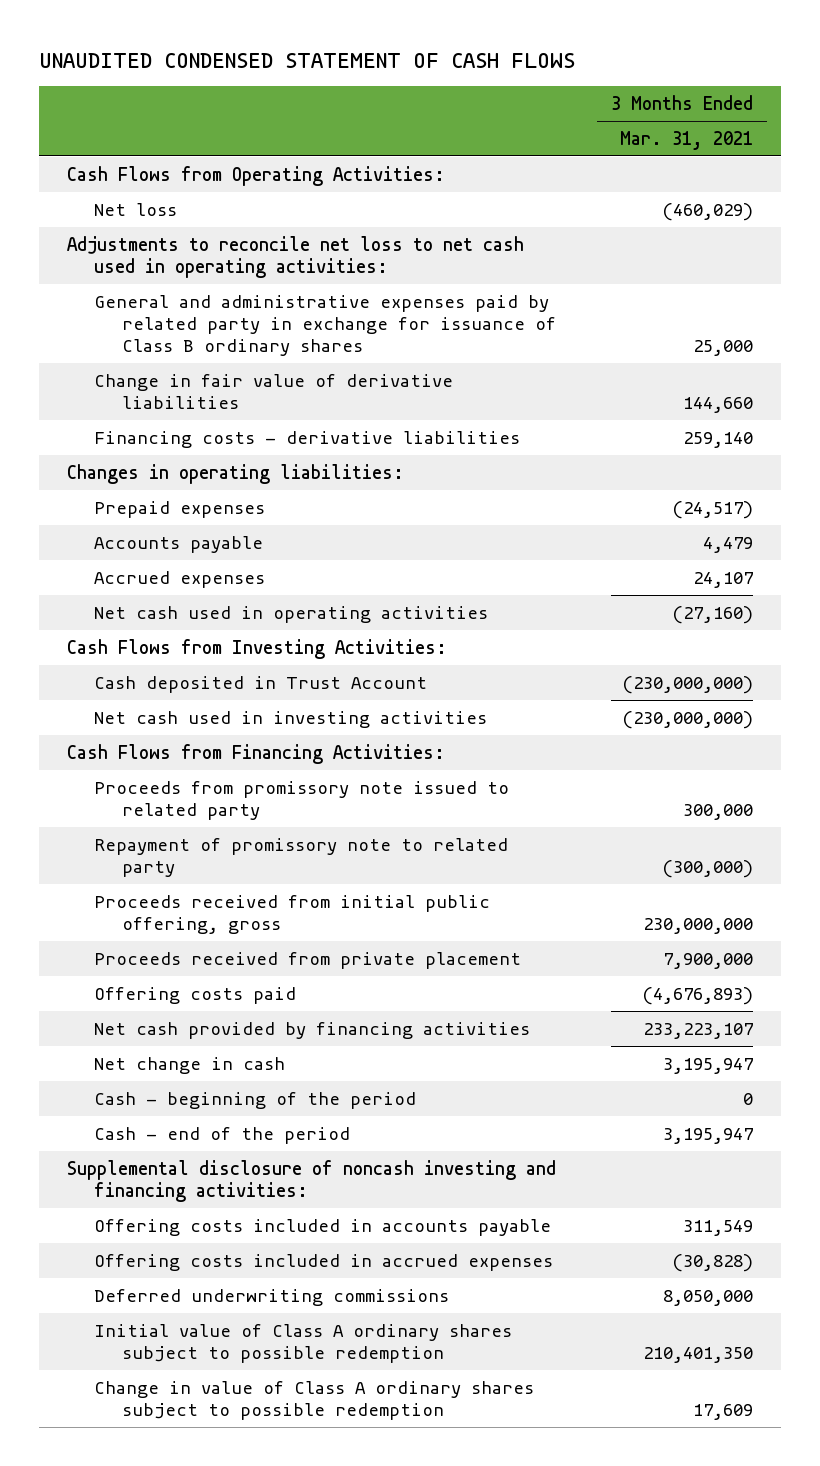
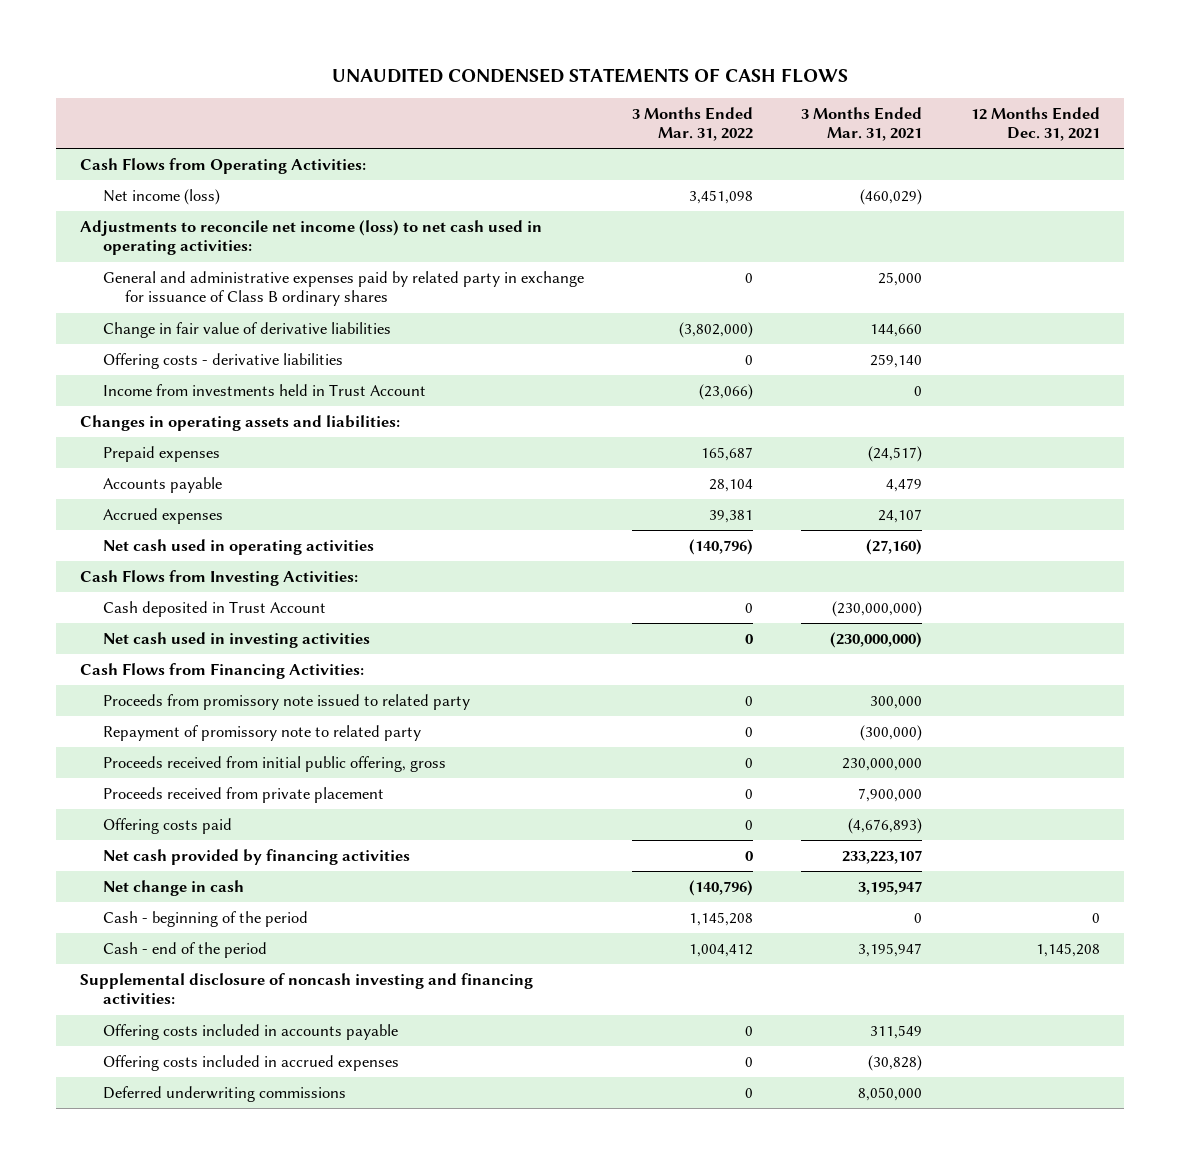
- UNAUDITED CONDENSED STATEMENT OF CASH FLOWS
+ UNAUDITED CONDENSED STATEMENTS OF CASH FLOWS
- | 3 Months Ended Mar. 31, 2021
+ | 3 Months Ended Mar. 31, 2022 | 3 Months Ended Mar. 31, 2021 | 12 Months Ended Dec. 31, 2021
- Net loss | (460,029)
- Adjustments to reconcile net loss to net cash used in operating activities:
+ Net income (loss) | 3,451,098 | (460,029) |
+ Adjustments to reconcile net income (loss) to net cash used in operating activities:
- Financing costs - derivative liabilities | 259,140
- Changes in operating liabilities:
+ Offering costs - derivative liabilities | 0 | 259,140 |
+ Income from investments held in Trust Account | (23,066) | 0 |
+ Changes in operating assets and liabilities:
- Initial value of Class A ordinary shares subject to possible redemption | 210,401,350
- Change in value of Class A ordinary shares subject to possible redemption | 17,609

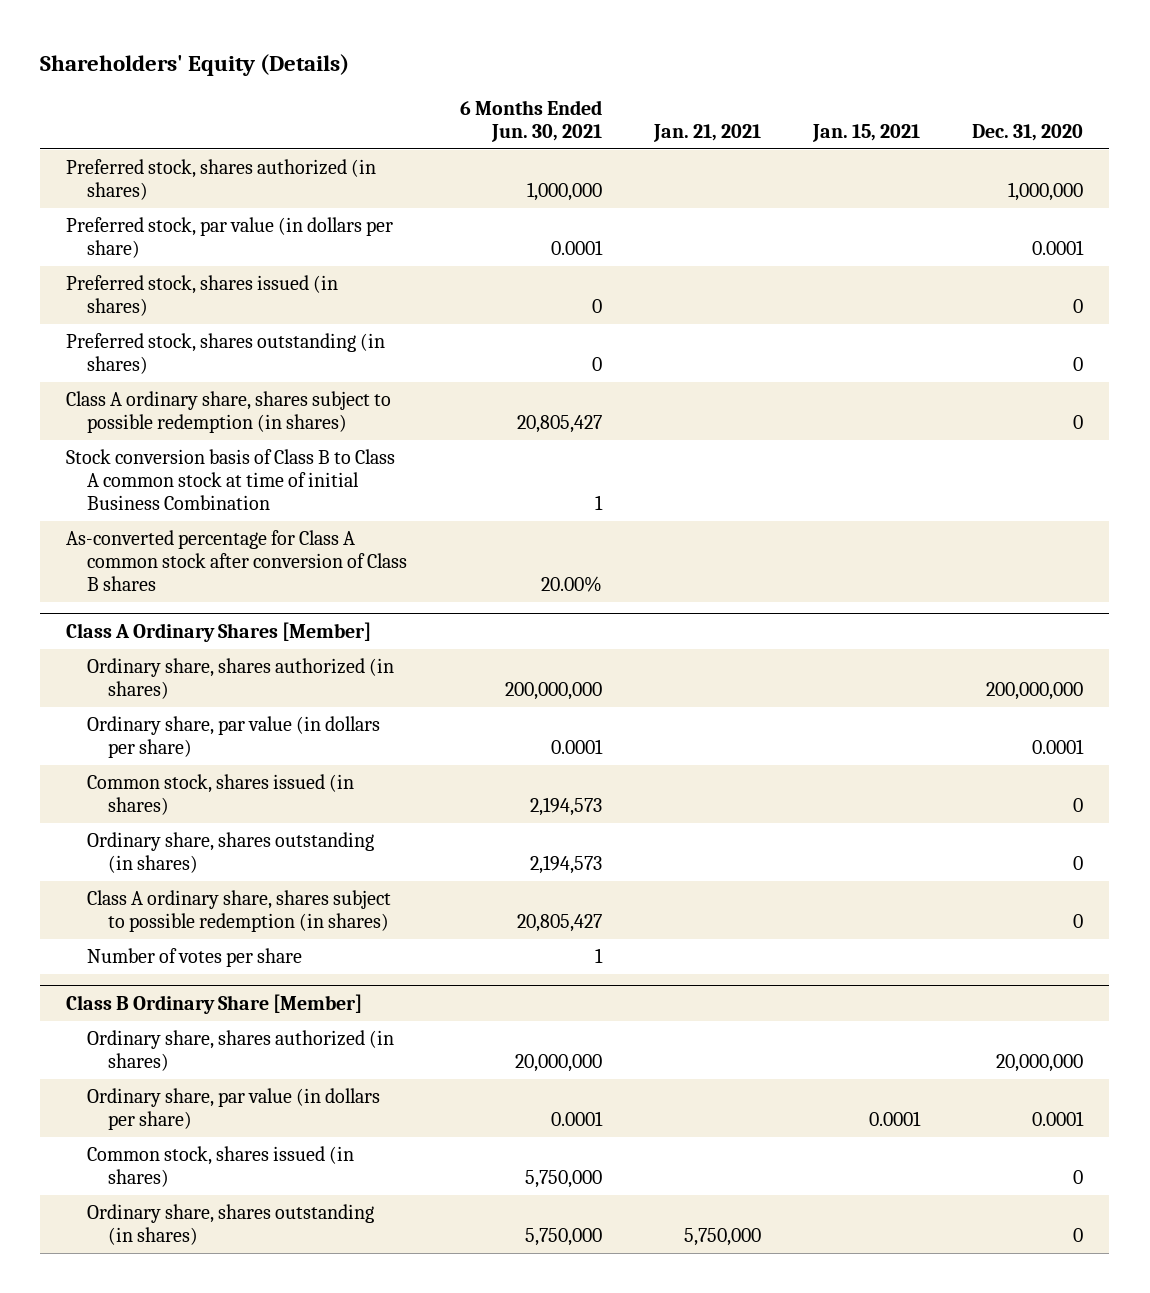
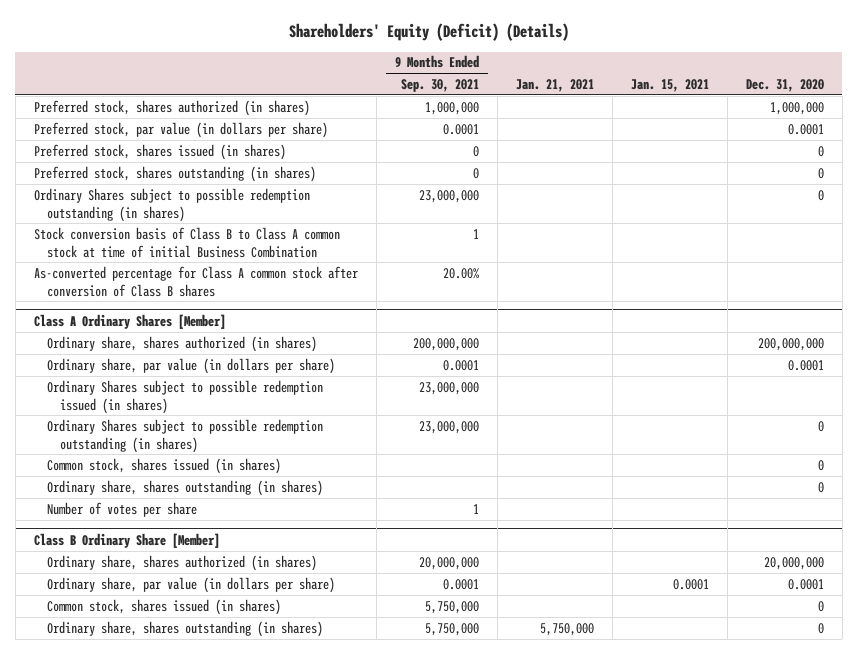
- Shareholders' Equity (Details)
+ Shareholders' Equity (Deficit) (Details)
- | 6 Months Ended Jun. 30, 2021 | Jan. 21, 2021 | Jan. 15, 2021 | Dec. 31, 2020
+ | 9 Months Ended Sep. 30, 2021 | Jan. 21, 2021 | Jan. 15, 2021 | Dec. 31, 2020
- Class A ordinary share, shares subject to possible redemption (in shares) | 20,805,427 | | | 0
+ Ordinary Shares subject to possible redemption outstanding (in shares) | 23,000,000 | | | 0
@ Class A Ordinary Shares [Member]
+ Ordinary Shares subject to possible redemption issued (in shares) | 23,000,000 | | |
+ Ordinary Shares subject to possible redemption outstanding (in shares) | 23,000,000 | | | 0
- Class A ordinary share, shares subject to possible redemption (in shares) | 20,805,427 | | | 0

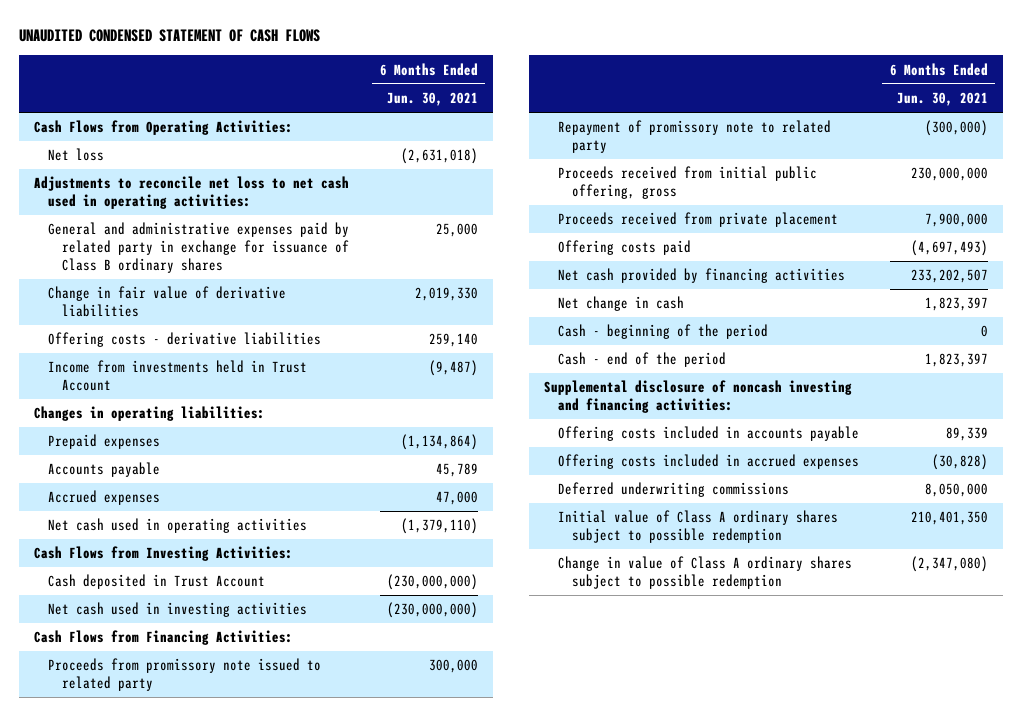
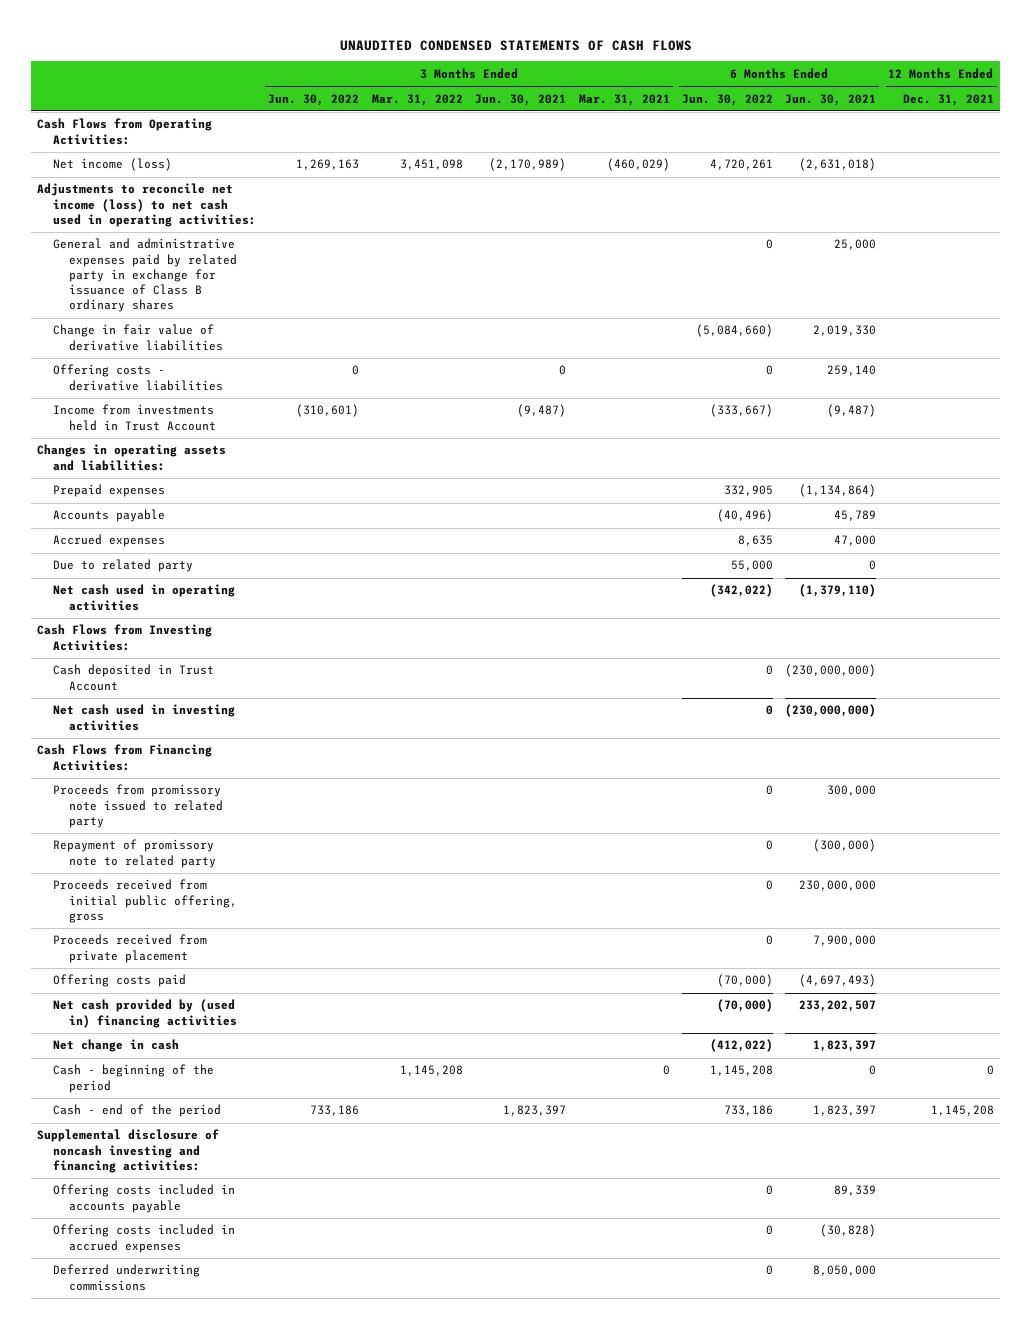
- UNAUDITED CONDENSED STATEMENT OF CASH FLOWS
+ UNAUDITED CONDENSED STATEMENTS OF CASH FLOWS
- | 6 Months Ended Jun. 30, 2021
+ | 3 Months Ended Jun. 30, 2022 | 3 Months Ended Mar. 31, 2022 | 3 Months Ended Jun. 30, 2021 | 3 Months Ended Mar. 31, 2021 | 6 Months Ended Jun. 30, 2022 | 6 Months Ended Jun. 30, 2021 | 12 Months Ended Dec. 31, 2021
- Net loss | (2,631,018)
- Adjustments to reconcile net loss to net cash used in operating activities:
+ Net income (loss) | 1,269,163 | 3,451,098 | (2,170,989) | (460,029) | 4,720,261 | (2,631,018) |
+ Adjustments to reconcile net income (loss) to net cash used in operating activities:
- Changes in operating liabilities:
+ Changes in operating assets and liabilities:
+ Due to related party | | | | | 55,000 | 0 |
- Net cash provided by financing activities | 233,202,507
+ Net cash provided by (used in) financing activities | | | | | (70,000) | 233,202,507 |
- Initial value of Class A ordinary shares subject to possible redemption | 210,401,350
- Change in value of Class A ordinary shares subject to possible redemption | (2,347,080)

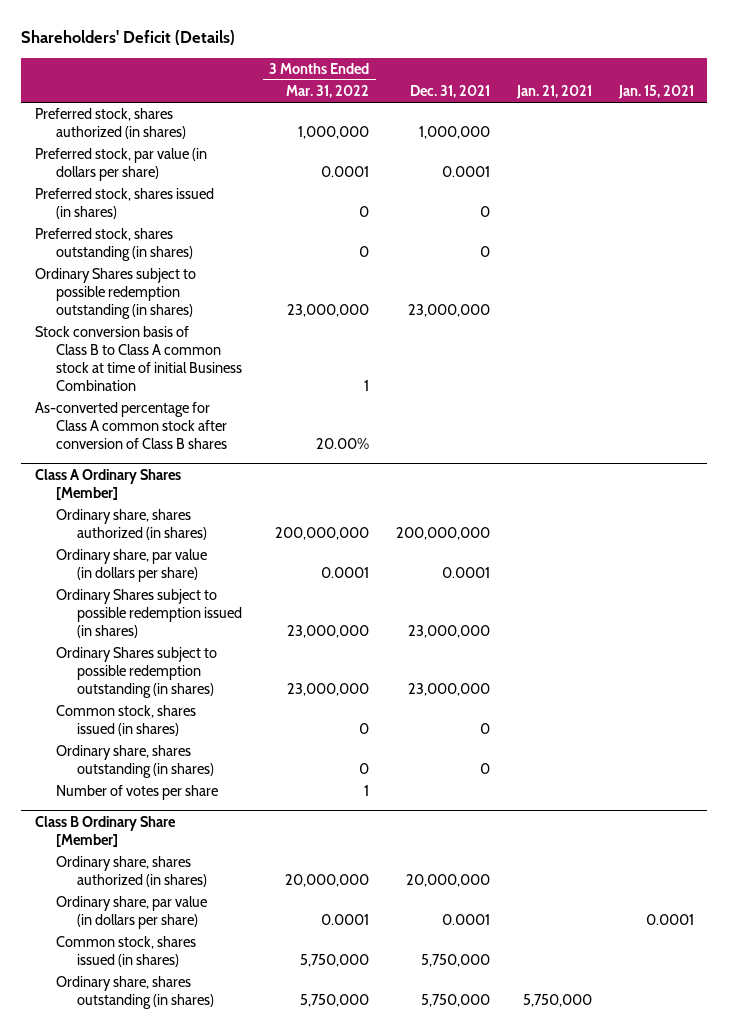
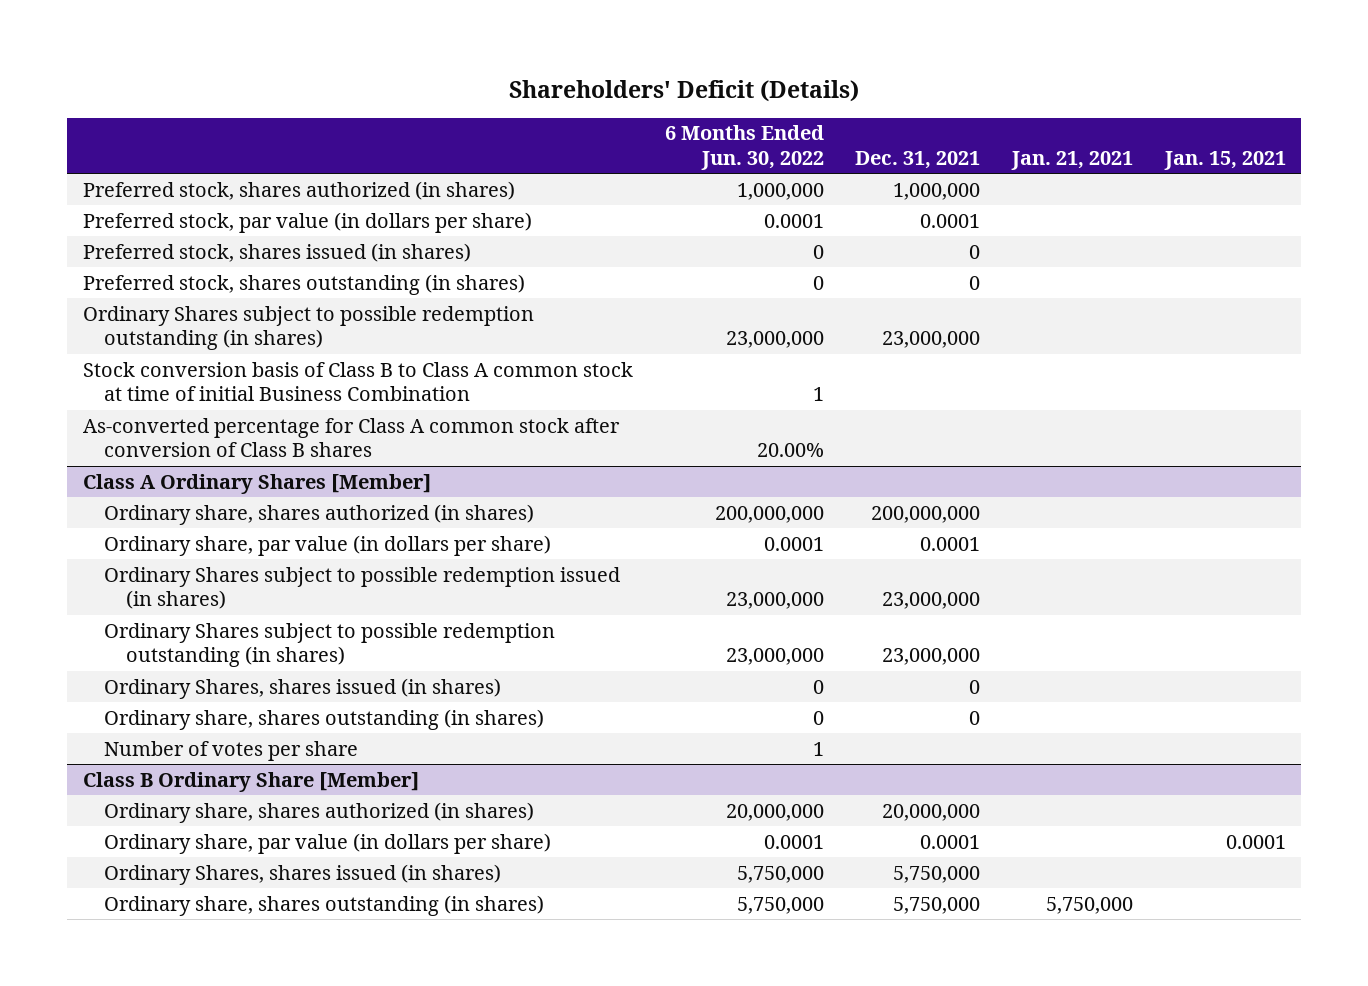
- | 3 Months Ended Mar. 31, 2022 | Dec. 31, 2021 | Jan. 21, 2021 | Jan. 15, 2021
+ | 6 Months Ended Jun. 30, 2022 | Dec. 31, 2021 | Jan. 21, 2021 | Jan. 15, 2021
@ Class A Ordinary Shares [Member]
- Common stock, shares issued (in shares) | 0 | 0 | |
+ Ordinary Shares, shares issued (in shares) | 0 | 0 | |
@ Class B Ordinary Share [Member]
- Common stock, shares issued (in shares) | 5,750,000 | 5,750,000 | |
+ Ordinary Shares, shares issued (in shares) | 5,750,000 | 5,750,000 | |

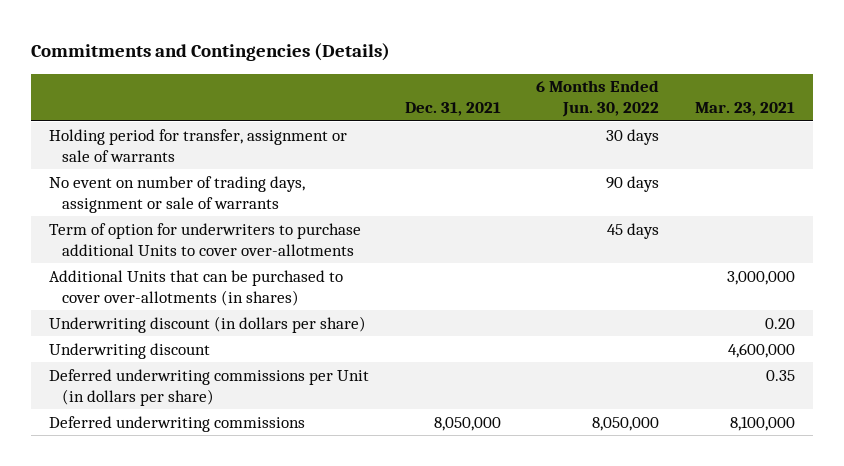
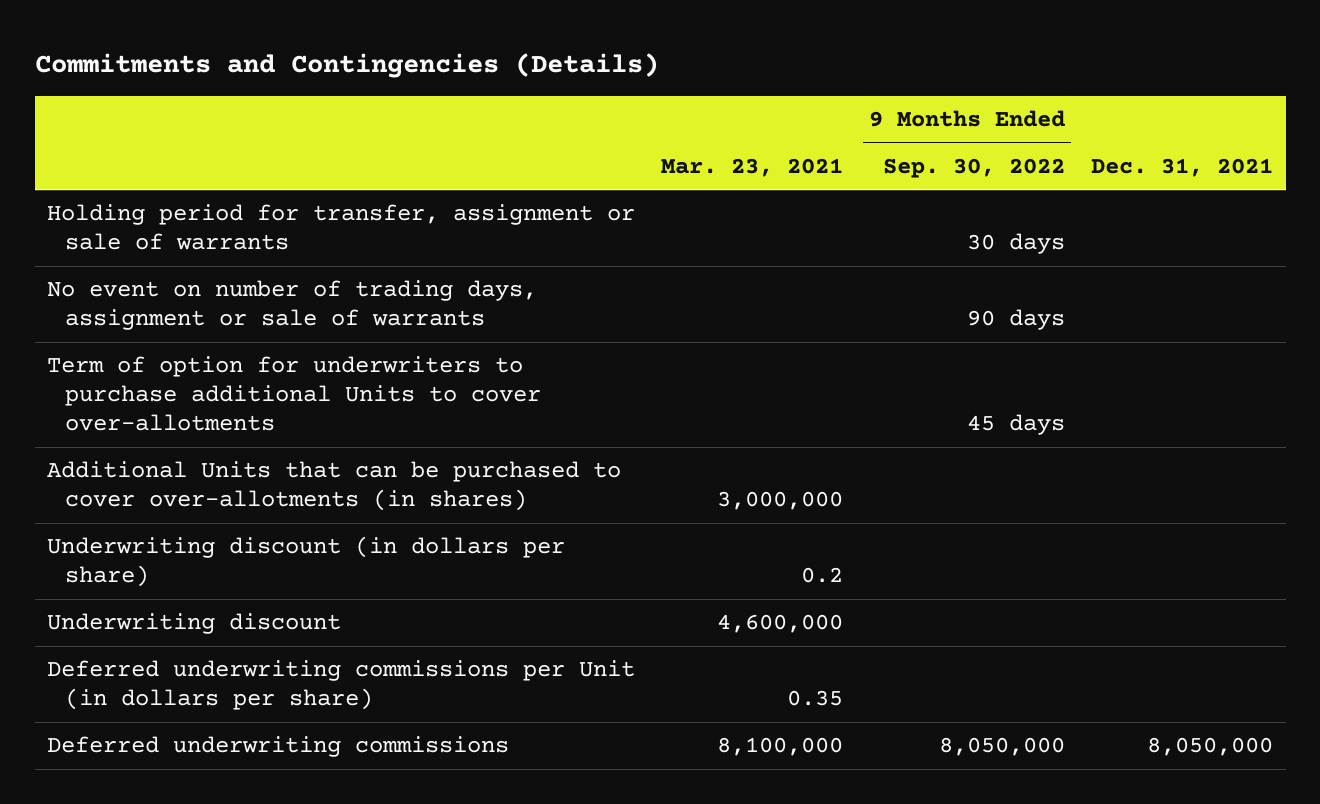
- | Dec. 31, 2021 | 6 Months Ended Jun. 30, 2022 | Mar. 23, 2021
+ | Mar. 23, 2021 | 9 Months Ended Sep. 30, 2022 | Dec. 31, 2021
- Underwriting discount (in dollars per share) | | | 0.20
+ Underwriting discount (in dollars per share) | 0.2 | |

